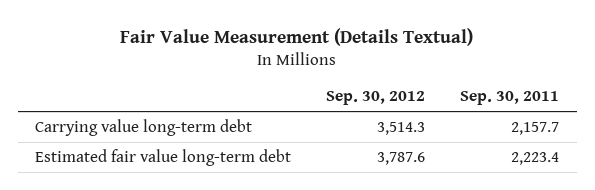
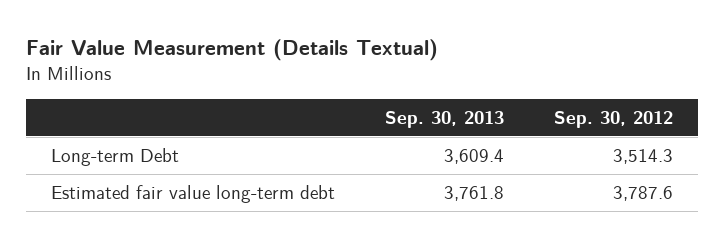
- | Sep. 30, 2012 | Sep. 30, 2011
+ | Sep. 30, 2013 | Sep. 30, 2012
- Carrying value long-term debt | 3,514.3 | 2,157.7
+ Long-term Debt | 3,609.4 | 3,514.3

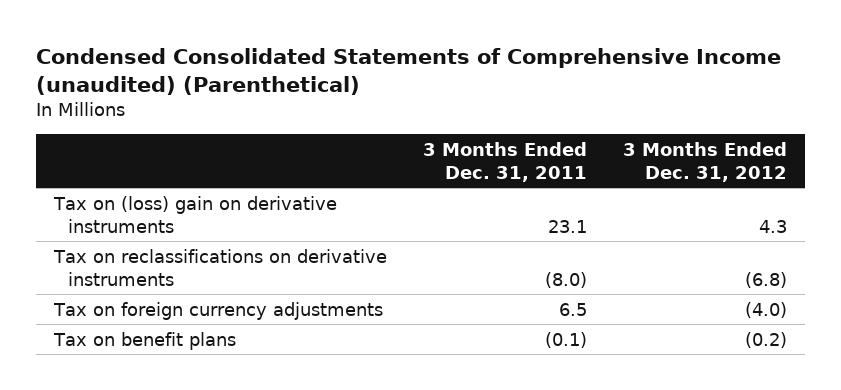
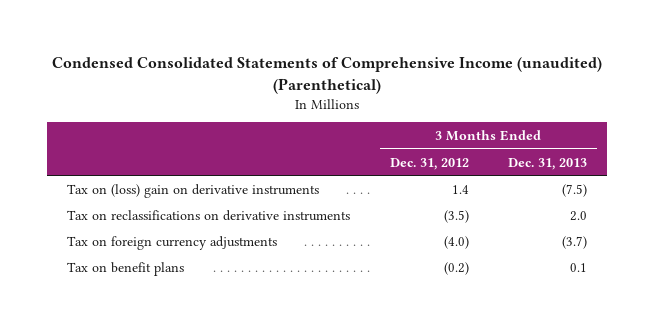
- | 3 Months Ended Dec. 31, 2011 | 3 Months Ended Dec. 31, 2012
+ | 3 Months Ended Dec. 31, 2012 | 3 Months Ended Dec. 31, 2013
- Tax on (loss) gain on derivative instruments | 23.1 | 4.3
- Tax on reclassifications on derivative instruments | (8.0) | (6.8)
+ Tax on (loss) gain on derivative instruments | 1.4 | (7.5)
+ Tax on reclassifications on derivative instruments | (3.5) | 2.0

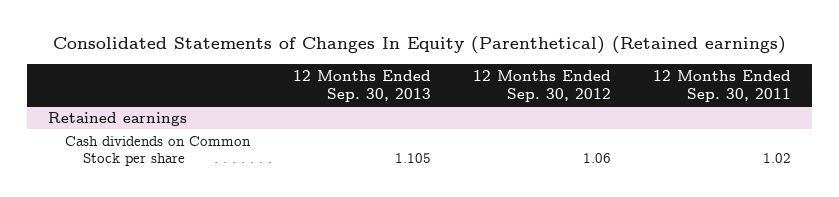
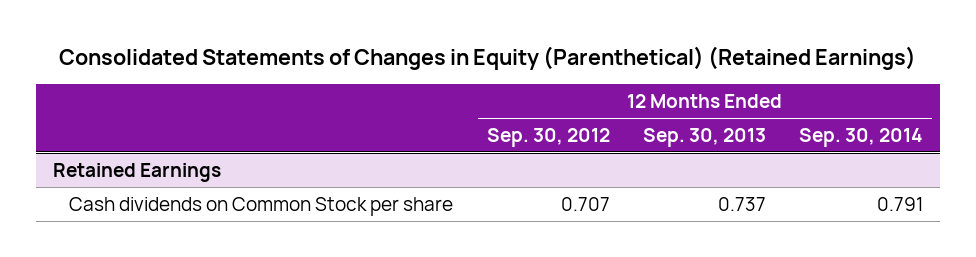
- Consolidated Statements of Changes In Equity (Parenthetical) (Retained earnings)
+ Consolidated Statements of Changes in Equity (Parenthetical) (Retained Earnings)
- | 12 Months Ended Sep. 30, 2013 | 12 Months Ended Sep. 30, 2012 | 12 Months Ended Sep. 30, 2011
+ | 12 Months Ended Sep. 30, 2012 | 12 Months Ended Sep. 30, 2013 | 12 Months Ended Sep. 30, 2014
- Retained earnings
- Cash dividends on Common Stock per share | 1.105 | 1.06 | 1.02
+ Retained Earnings
+ Cash dividends on Common Stock per share | 0.707 | 0.737 | 0.791

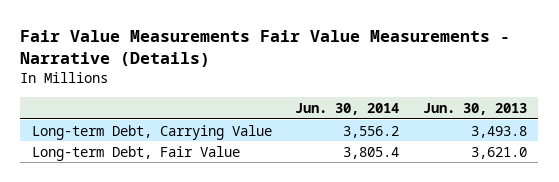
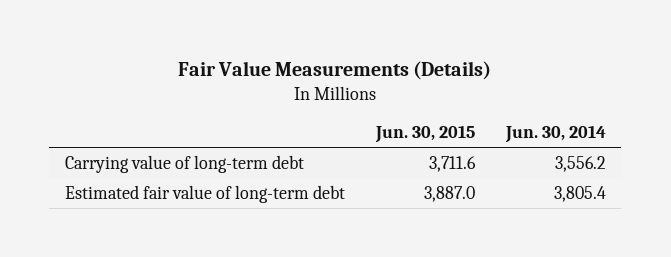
- Fair Value Measurements Fair Value Measurements - Narrative (Details)
+ Fair Value Measurements (Details)
- | Jun. 30, 2014 | Jun. 30, 2013
+ | Jun. 30, 2015 | Jun. 30, 2014
- Long-term Debt, Carrying Value | 3,556.2 | 3,493.8
- Long-term Debt, Fair Value | 3,805.4 | 3,621.0
+ Carrying value of long-term debt | 3,711.6 | 3,556.2
+ Estimated fair value of long-term debt | 3,887.0 | 3,805.4

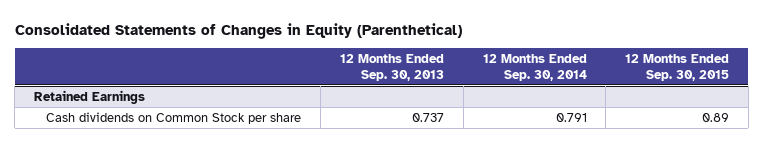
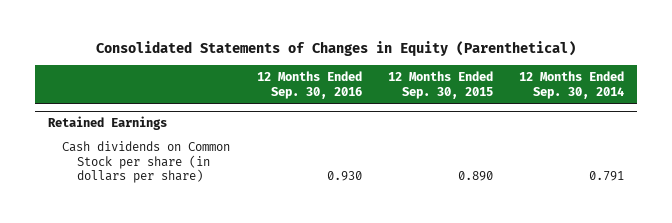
- | 12 Months Ended Sep. 30, 2013 | 12 Months Ended Sep. 30, 2014 | 12 Months Ended Sep. 30, 2015
+ | 12 Months Ended Sep. 30, 2016 | 12 Months Ended Sep. 30, 2015 | 12 Months Ended Sep. 30, 2014
@ Retained Earnings
- Cash dividends on Common Stock per share | 0.737 | 0.791 | 0.89
+ Cash dividends on Common Stock per share (in dollars per share) | 0.930 | 0.890 | 0.791

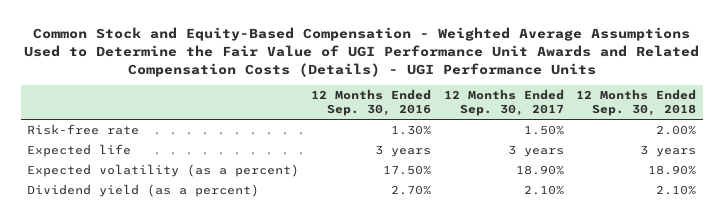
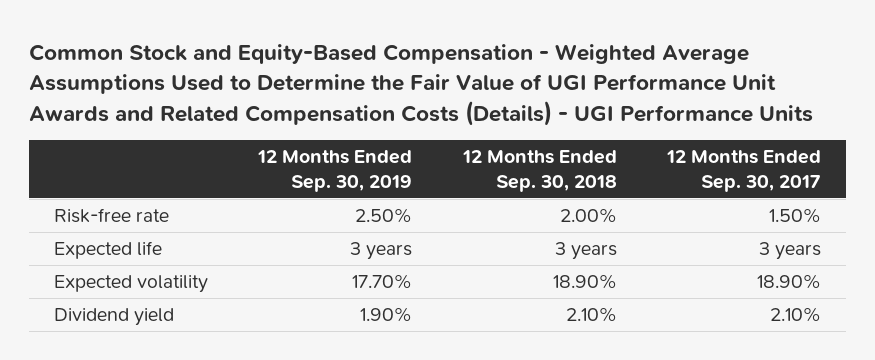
- | 12 Months Ended Sep. 30, 2016 | 12 Months Ended Sep. 30, 2017 | 12 Months Ended Sep. 30, 2018
+ | 12 Months Ended Sep. 30, 2019 | 12 Months Ended Sep. 30, 2018 | 12 Months Ended Sep. 30, 2017
- Expected volatility (as a percent) | 17.50% | 18.90% | 18.90%
- Dividend yield (as a percent) | 2.70% | 2.10% | 2.10%
+ Expected volatility | 17.70% | 18.90% | 18.90%
+ Dividend yield | 1.90% | 2.10% | 2.10%

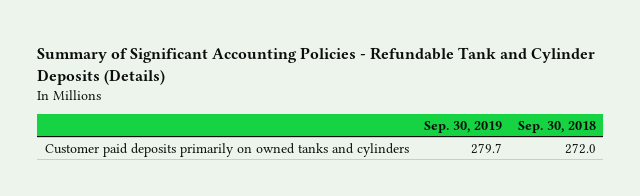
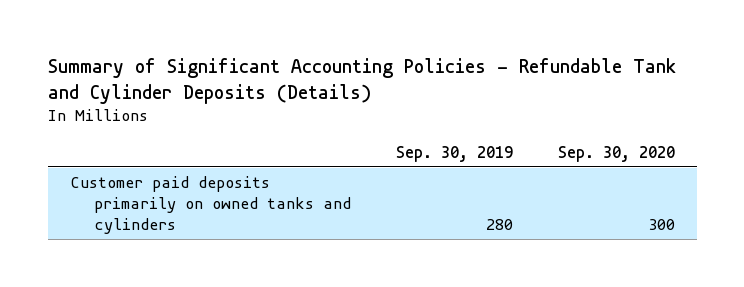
- | Sep. 30, 2019 | Sep. 30, 2018
+ | Sep. 30, 2019 | Sep. 30, 2020
- Customer paid deposits primarily on owned tanks and cylinders | 279.7 | 272.0
+ Customer paid deposits primarily on owned tanks and cylinders | 280 | 300

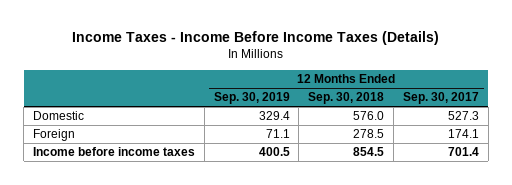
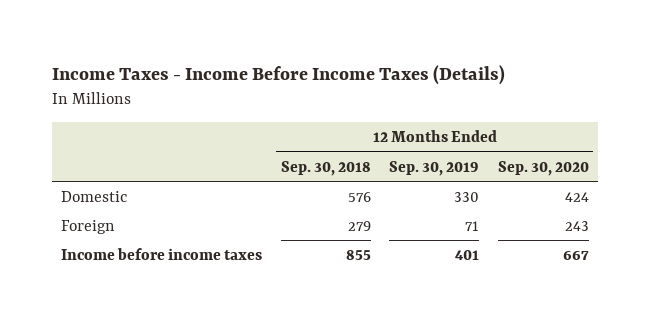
- | 12 Months Ended Sep. 30, 2019 | 12 Months Ended Sep. 30, 2018 | 12 Months Ended Sep. 30, 2017
+ | 12 Months Ended Sep. 30, 2018 | 12 Months Ended Sep. 30, 2019 | 12 Months Ended Sep. 30, 2020
- Domestic | 329.4 | 576.0 | 527.3
- Foreign | 71.1 | 278.5 | 174.1
- Income before income taxes | 400.5 | 854.5 | 701.4
+ Domestic | 576 | 330 | 424
+ Foreign | 279 | 71 | 243
+ Income before income taxes | 855 | 401 | 667

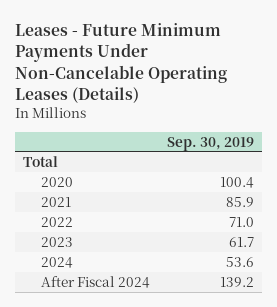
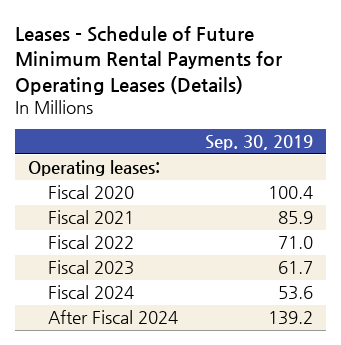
- Leases - Future Minimum Payments Under Non-Cancelable Operating Leases (Details)
+ Leases - Schedule of Future Minimum Rental Payments for Operating Leases (Details)
- Total
- 2020 | 100.4
- 2021 | 85.9
- 2022 | 71.0
- 2023 | 61.7
- 2024 | 53.6
+ Operating leases:
+ Fiscal 2020 | 100.4
+ Fiscal 2021 | 85.9
+ Fiscal 2022 | 71.0
+ Fiscal 2023 | 61.7
+ Fiscal 2024 | 53.6

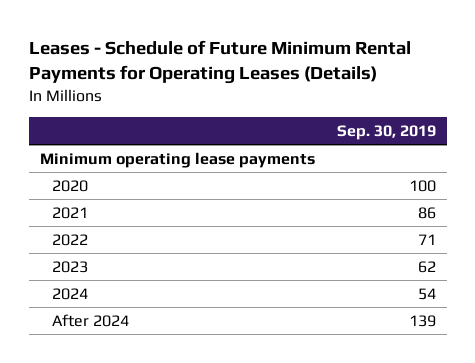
- Operating leases:
- Fiscal 2020 | 100.4
- Fiscal 2021 | 85.9
- Fiscal 2022 | 71.0
- Fiscal 2023 | 61.7
- Fiscal 2024 | 53.6
- After Fiscal 2024 | 139.2
+ Minimum operating lease payments
+ 2020 | 100
+ 2021 | 86
+ 2022 | 71
+ 2023 | 62
+ 2024 | 54
+ After 2024 | 139

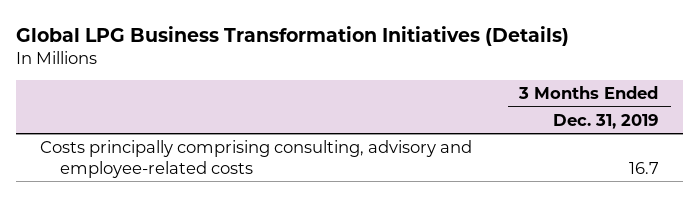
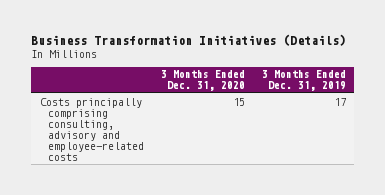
- Global LPG Business Transformation Initiatives (Details)
+ Business Transformation Initiatives (Details)
- | 3 Months Ended Dec. 31, 2019
+ | 3 Months Ended Dec. 31, 2020 | 3 Months Ended Dec. 31, 2019
- Costs principally comprising consulting, advisory and employee-related costs | 16.7
+ Costs principally comprising consulting, advisory and employee-related costs | 15 | 17

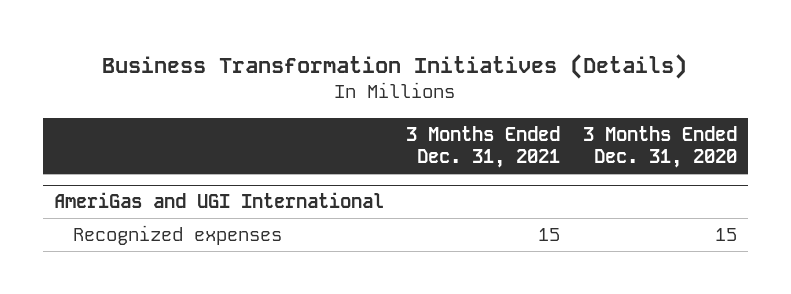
- | 3 Months Ended Dec. 31, 2020 | 3 Months Ended Dec. 31, 2019
+ | 3 Months Ended Dec. 31, 2021 | 3 Months Ended Dec. 31, 2020
- Costs principally comprising consulting, advisory and employee-related costs | 15 | 17
+ AmeriGas and UGI International
+ Recognized expenses | 15 | 15

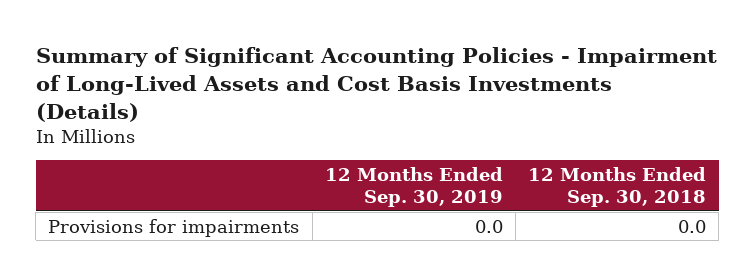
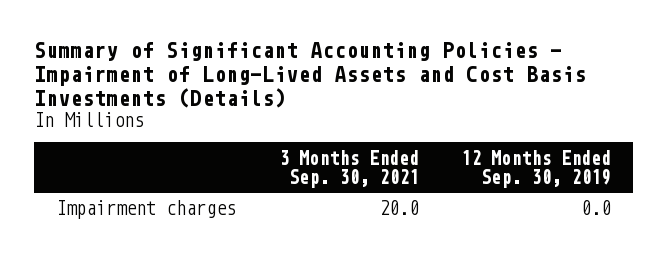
- | 12 Months Ended Sep. 30, 2019 | 12 Months Ended Sep. 30, 2018
+ | 3 Months Ended Sep. 30, 2021 | 12 Months Ended Sep. 30, 2019
- Provisions for impairments | 0.0 | 0.0
+ Impairment charges | 20.0 | 0.0

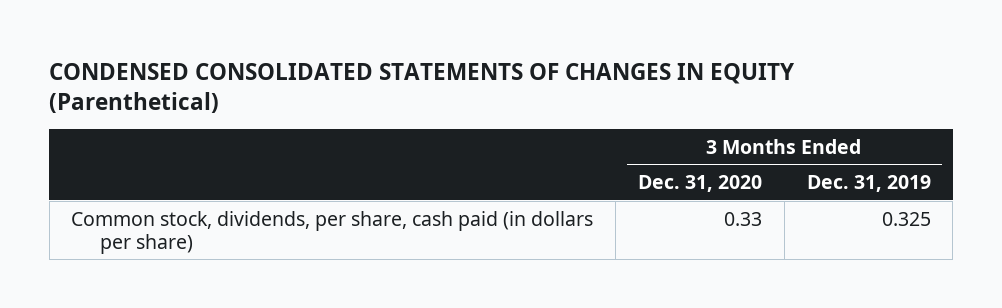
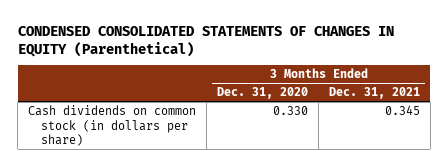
- | 3 Months Ended Dec. 31, 2020 | 3 Months Ended Dec. 31, 2019
+ | 3 Months Ended Dec. 31, 2020 | 3 Months Ended Dec. 31, 2021
- Common stock, dividends, per share, cash paid (in dollars per share) | 0.33 | 0.325
+ Cash dividends on common stock (in dollars per share) | 0.330 | 0.345

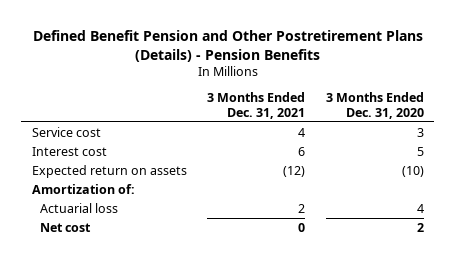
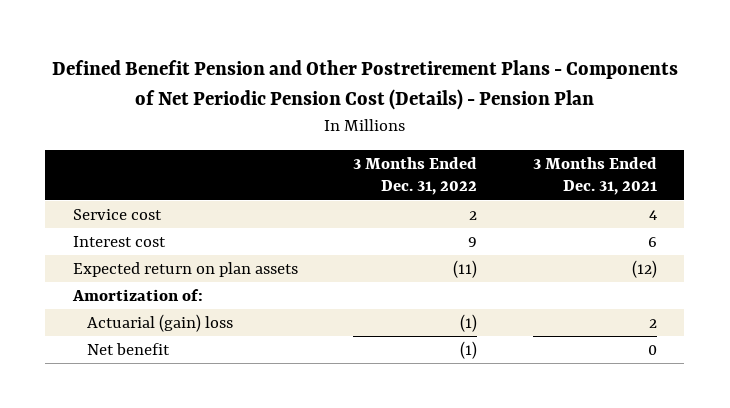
- Defined Benefit Pension and Other Postretirement Plans (Details) - Pension Benefits
+ Defined Benefit Pension and Other Postretirement Plans - Components of Net Periodic Pension Cost (Details) - Pension Plan
- | 3 Months Ended Dec. 31, 2021 | 3 Months Ended Dec. 31, 2020
+ | 3 Months Ended Dec. 31, 2022 | 3 Months Ended Dec. 31, 2021
- Expected return on assets | (12) | (10)
+ Expected return on plan assets | (11) | (12)
- Actuarial loss | 2 | 4
- Net cost | 0 | 2
+ Actuarial (gain) loss | (1) | 2
+ Net benefit | (1) | 0

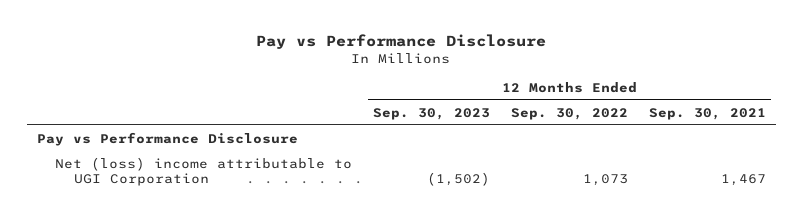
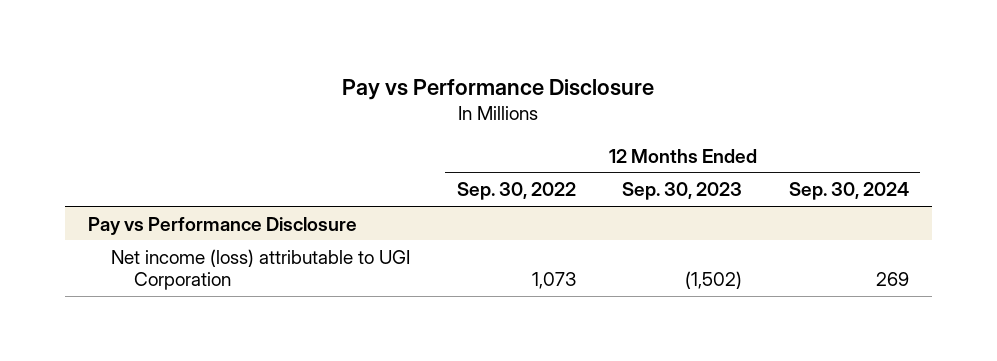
- | 12 Months Ended Sep. 30, 2023 | 12 Months Ended Sep. 30, 2022 | 12 Months Ended Sep. 30, 2021
+ | 12 Months Ended Sep. 30, 2022 | 12 Months Ended Sep. 30, 2023 | 12 Months Ended Sep. 30, 2024
- Net (loss) income attributable to UGI Corporation | (1,502) | 1,073 | 1,467
+ Net income (loss) attributable to UGI Corporation | 1,073 | (1,502) | 269

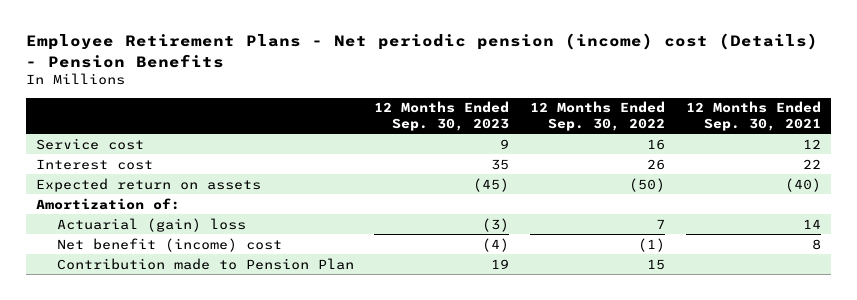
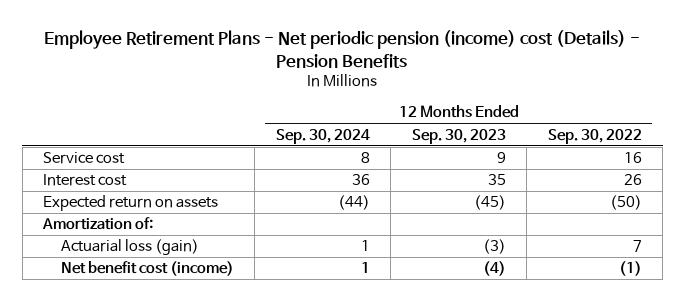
- | 12 Months Ended Sep. 30, 2023 | 12 Months Ended Sep. 30, 2022 | 12 Months Ended Sep. 30, 2021
+ | 12 Months Ended Sep. 30, 2024 | 12 Months Ended Sep. 30, 2023 | 12 Months Ended Sep. 30, 2022
- Actuarial (gain) loss | (3) | 7 | 14
- Net benefit (income) cost | (4) | (1) | 8
- Contribution made to Pension Plan | 19 | 15 |
+ Actuarial loss (gain) | 1 | (3) | 7
+ Net benefit cost (income) | 1 | (4) | (1)

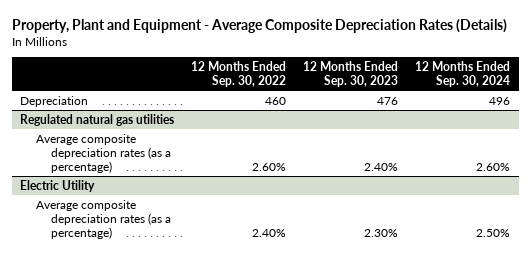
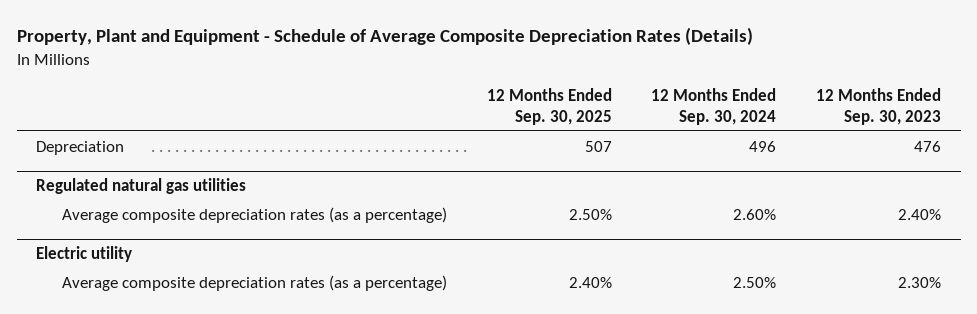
- Property, Plant and Equipment - Average Composite Depreciation Rates (Details)
+ Property, Plant and Equipment - Schedule of Average Composite Depreciation Rates (Details)
- | 12 Months Ended Sep. 30, 2022 | 12 Months Ended Sep. 30, 2023 | 12 Months Ended Sep. 30, 2024
+ | 12 Months Ended Sep. 30, 2025 | 12 Months Ended Sep. 30, 2024 | 12 Months Ended Sep. 30, 2023
- Electric Utility
+ Electric utility

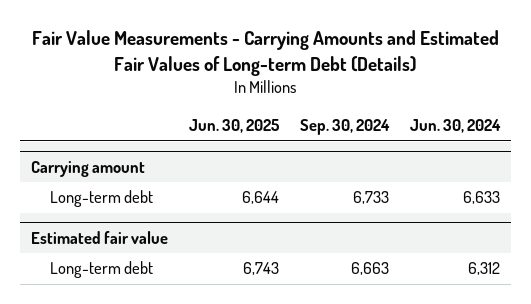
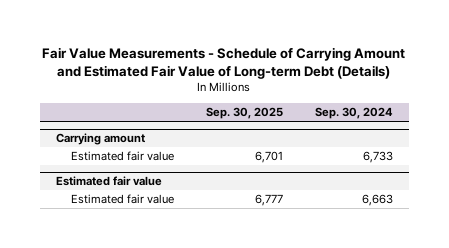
- Fair Value Measurements - Carrying Amounts and Estimated Fair Values of Long-term Debt (Details)
+ Fair Value Measurements - Schedule of Carrying Amount and Estimated Fair Value of Long-term Debt (Details)
- | Jun. 30, 2025 | Sep. 30, 2024 | Jun. 30, 2024
+ | Sep. 30, 2025 | Sep. 30, 2024
@ Carrying amount
- Long-term debt | 6,644 | 6,733 | 6,633
+ Estimated fair value | 6,701 | 6,733
@ Estimated fair value
- Long-term debt | 6,743 | 6,663 | 6,312
+ Estimated fair value | 6,777 | 6,663

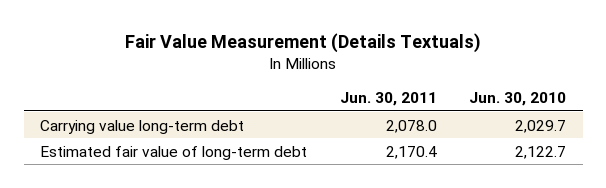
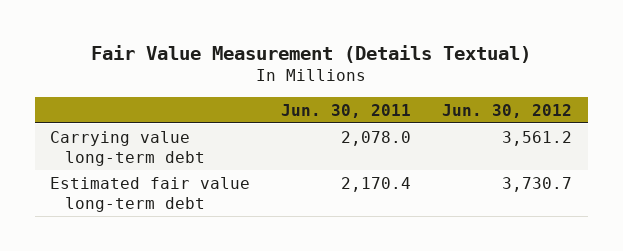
- Fair Value Measurement (Details Textuals)
+ Fair Value Measurement (Details Textual)
- | Jun. 30, 2011 | Jun. 30, 2010
+ | Jun. 30, 2011 | Jun. 30, 2012
- Estimated fair value of long-term debt | 2,170.4 | 2,122.7
+ Estimated fair value long-term debt | 2,170.4 | 3,730.7

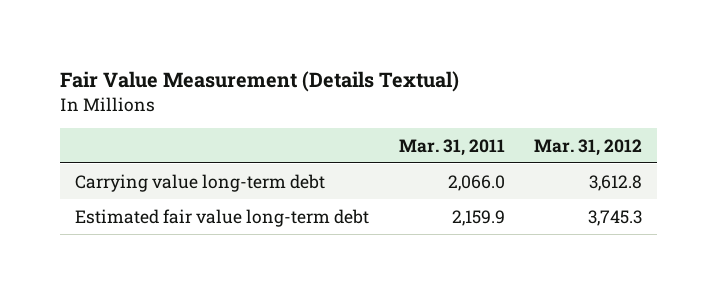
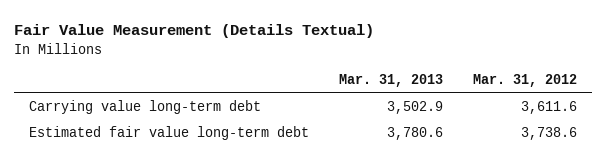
- | Mar. 31, 2011 | Mar. 31, 2012
+ | Mar. 31, 2013 | Mar. 31, 2012
- Carrying value long-term debt | 2,066.0 | 3,612.8
- Estimated fair value long-term debt | 2,159.9 | 3,745.3
+ Carrying value long-term debt | 3,502.9 | 3,611.6
+ Estimated fair value long-term debt | 3,780.6 | 3,738.6

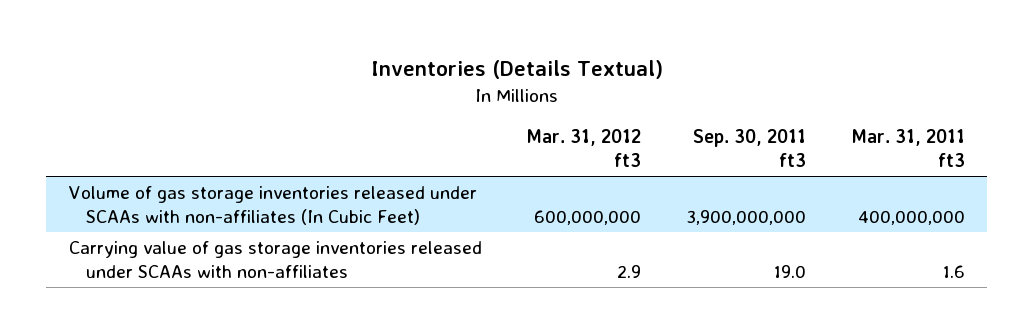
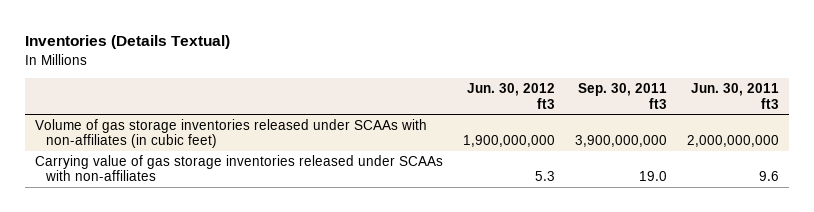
- | Mar. 31, 2012 ft3 | Sep. 30, 2011 ft3 | Mar. 31, 2011 ft3
+ | Jun. 30, 2012 ft3 | Sep. 30, 2011 ft3 | Jun. 30, 2011 ft3
- Volume of gas storage inventories released under SCAAs with non-affiliates (In Cubic Feet) | 600,000,000 | 3,900,000,000 | 400,000,000
+ Volume of gas storage inventories released under SCAAs with non-affiliates (in cubic feet) | 1,900,000,000 | 3,900,000,000 | 2,000,000,000

